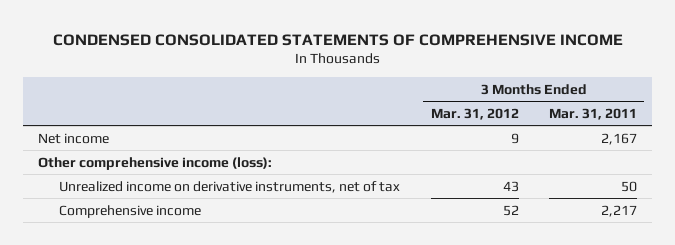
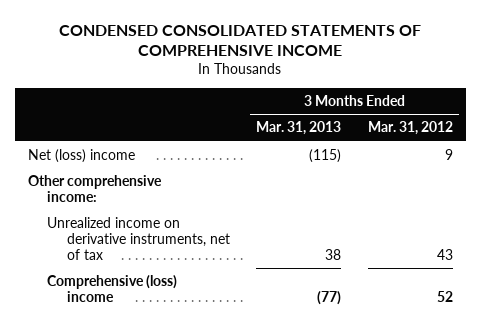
- | 3 Months Ended Mar. 31, 2012 | 3 Months Ended Mar. 31, 2011
+ | 3 Months Ended Mar. 31, 2013 | 3 Months Ended Mar. 31, 2012
- Net income | 9 | 2,167
- Other comprehensive income (loss):
+ Net (loss) income | (115) | 9
+ Other comprehensive income:
- Comprehensive income | 52 | 2,217
+ Comprehensive (loss) income | (77) | 52

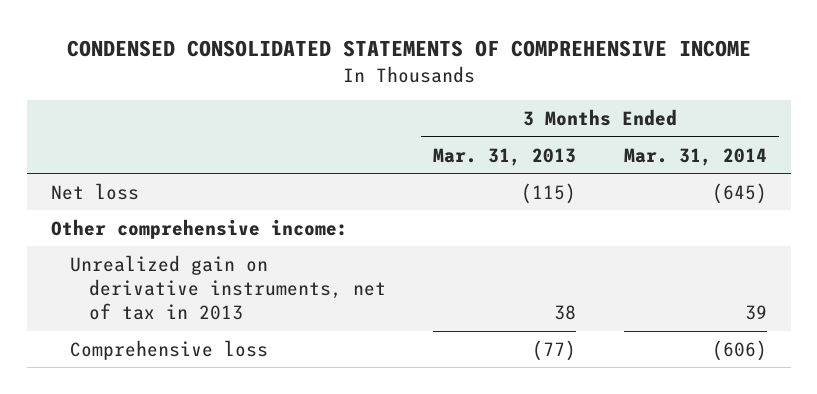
- | 3 Months Ended Mar. 31, 2013 | 3 Months Ended Mar. 31, 2012
+ | 3 Months Ended Mar. 31, 2013 | 3 Months Ended Mar. 31, 2014
- Net (loss) income | (115) | 9
+ Net loss | (115) | (645)
- Unrealized income on derivative instruments, net of tax | 38 | 43
- Comprehensive (loss) income | (77) | 52
+ Unrealized gain on derivative instruments, net of tax in 2013 | 38 | 39
+ Comprehensive loss | (77) | (606)

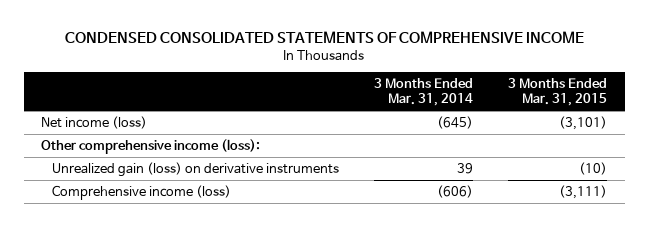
- | 3 Months Ended Mar. 31, 2013 | 3 Months Ended Mar. 31, 2014
+ | 3 Months Ended Mar. 31, 2014 | 3 Months Ended Mar. 31, 2015
- Net loss | (115) | (645)
- Other comprehensive income:
- Unrealized gain on derivative instruments, net of tax in 2013 | 38 | 39
- Comprehensive loss | (77) | (606)
+ Net income (loss) | (645) | (3,101)
+ Other comprehensive income (loss):
+ Unrealized gain (loss) on derivative instruments | 39 | (10)
+ Comprehensive income (loss) | (606) | (3,111)

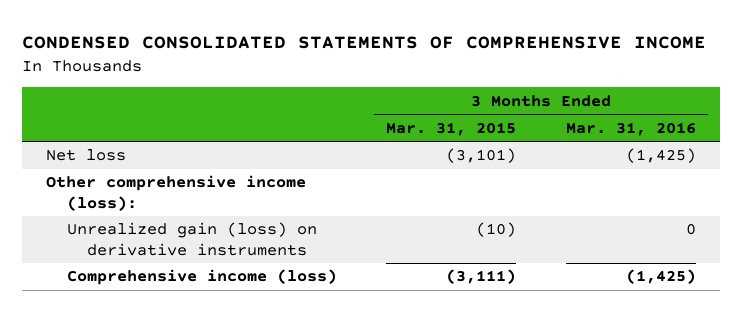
- | 3 Months Ended Mar. 31, 2014 | 3 Months Ended Mar. 31, 2015
+ | 3 Months Ended Mar. 31, 2015 | 3 Months Ended Mar. 31, 2016
- Net income (loss) | (645) | (3,101)
+ Net loss | (3,101) | (1,425)

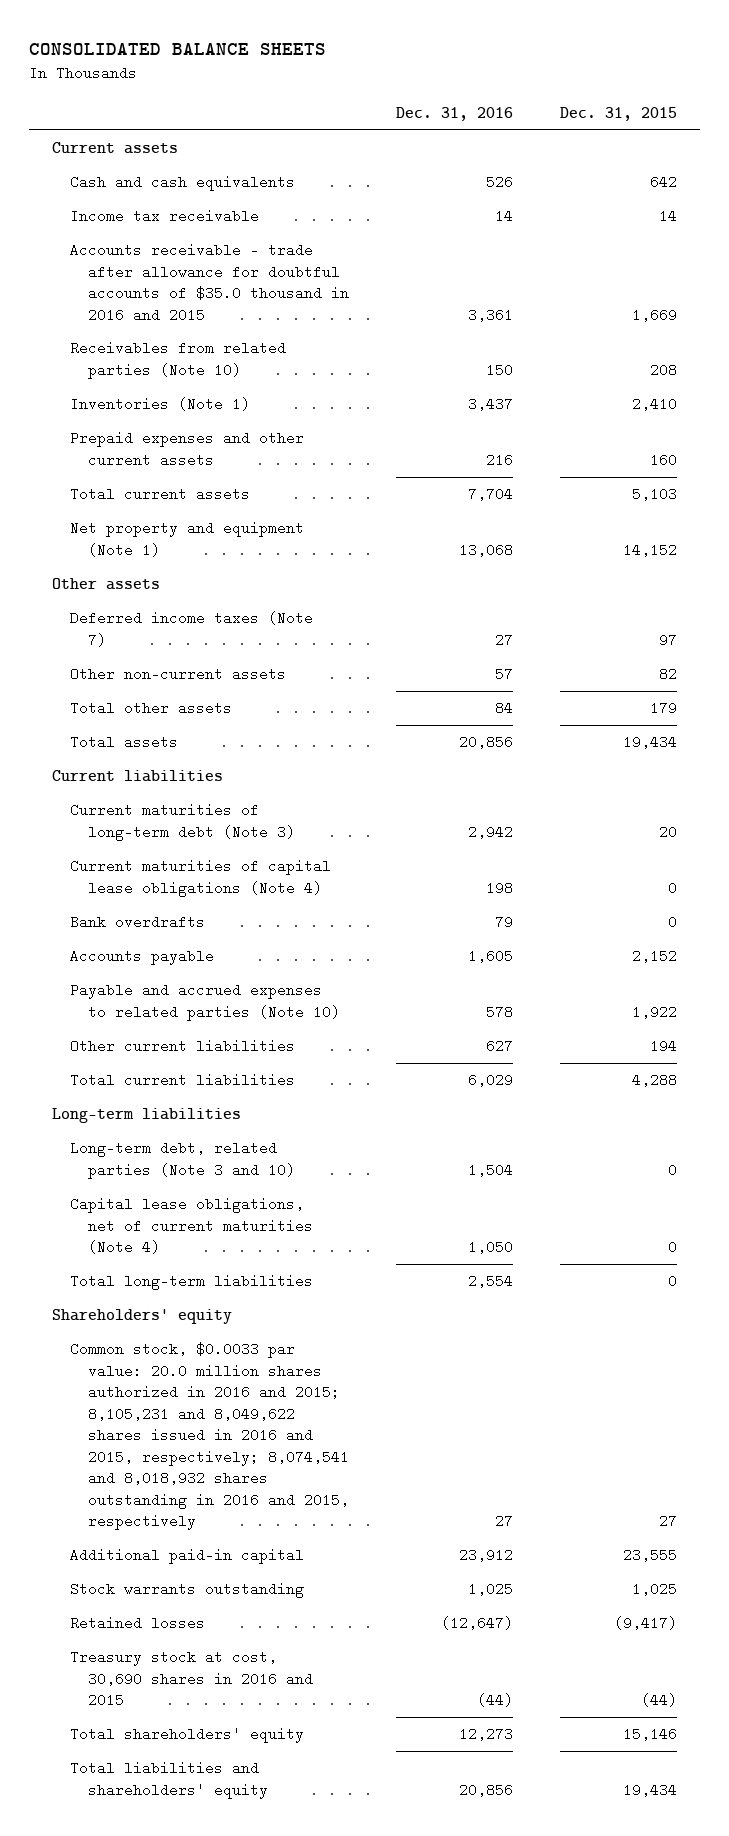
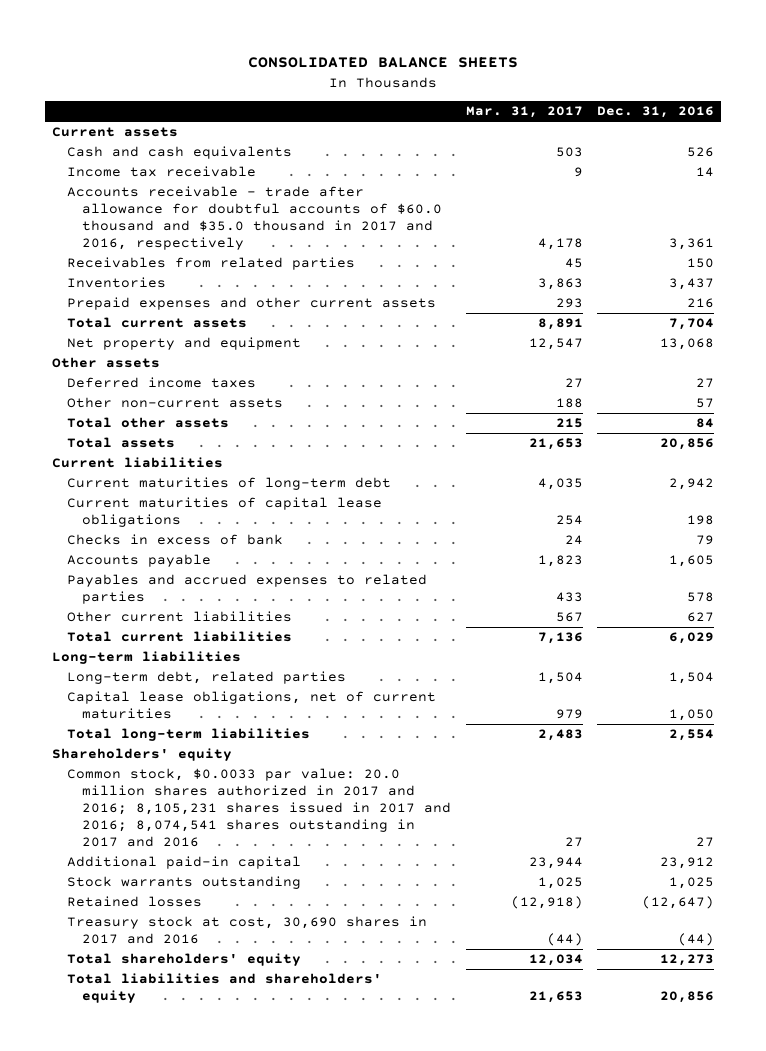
- | Dec. 31, 2016 | Dec. 31, 2015
+ | Mar. 31, 2017 | Dec. 31, 2016
- Accounts receivable - trade after allowance for doubtful accounts of $35.0 thousand in 2016 and 2015 | 3,361 | 1,669
- Receivables from related parties (Note 10) | 150 | 208
- Inventories (Note 1) | 3,437 | 2,410
+ Accounts receivable - trade after allowance for doubtful accounts of $60.0 thousand and $35.0 thousand in 2017 and 2016, respectively | 4,178 | 3,361
+ Receivables from related parties | 45 | 150
+ Inventories | 3,863 | 3,437
- Net property and equipment (Note 1) | 13,068 | 14,152
+ Net property and equipment | 12,547 | 13,068
- Deferred income taxes (Note 7) | 27 | 97
+ Deferred income taxes | 27 | 27
- Current maturities of long-term debt (Note 3) | 2,942 | 20
- Current maturities of capital lease obligations (Note 4) | 198 | 0
- Bank overdrafts | 79 | 0
+ Current maturities of long-term debt | 4,035 | 2,942
+ Current maturities of capital lease obligations | 254 | 198
+ Checks in excess of bank | 24 | 79
- Payable and accrued expenses to related parties (Note 10) | 578 | 1,922
+ Payables and accrued expenses to related parties | 433 | 578
- Long-term debt, related parties (Note 3 and 10) | 1,504 | 0
- Capital lease obligations, net of current maturities (Note 4) | 1,050 | 0
+ Long-term debt, related parties | 1,504 | 1,504
+ Capital lease obligations, net of current maturities | 979 | 1,050
- Common stock, $0.0033 par value: 20.0 million shares authorized in 2016 and 2015; 8,105,231 and 8,049,622 shares issued in 2016 and 2015, respectively; 8,074,541 and 8,018,932 shares outstanding in 2016 and 2015, respectively | 27 | 27
+ Common stock, $0.0033 par value: 20.0 million shares authorized in 2017 and 2016; 8,105,231 shares issued in 2017 and 2016; 8,074,541 shares outstanding in 2017 and 2016 | 27 | 27
- Treasury stock at cost, 30,690 shares in 2016 and 2015 | (44) | (44)
+ Treasury stock at cost, 30,690 shares in 2017 and 2016 | (44) | (44)

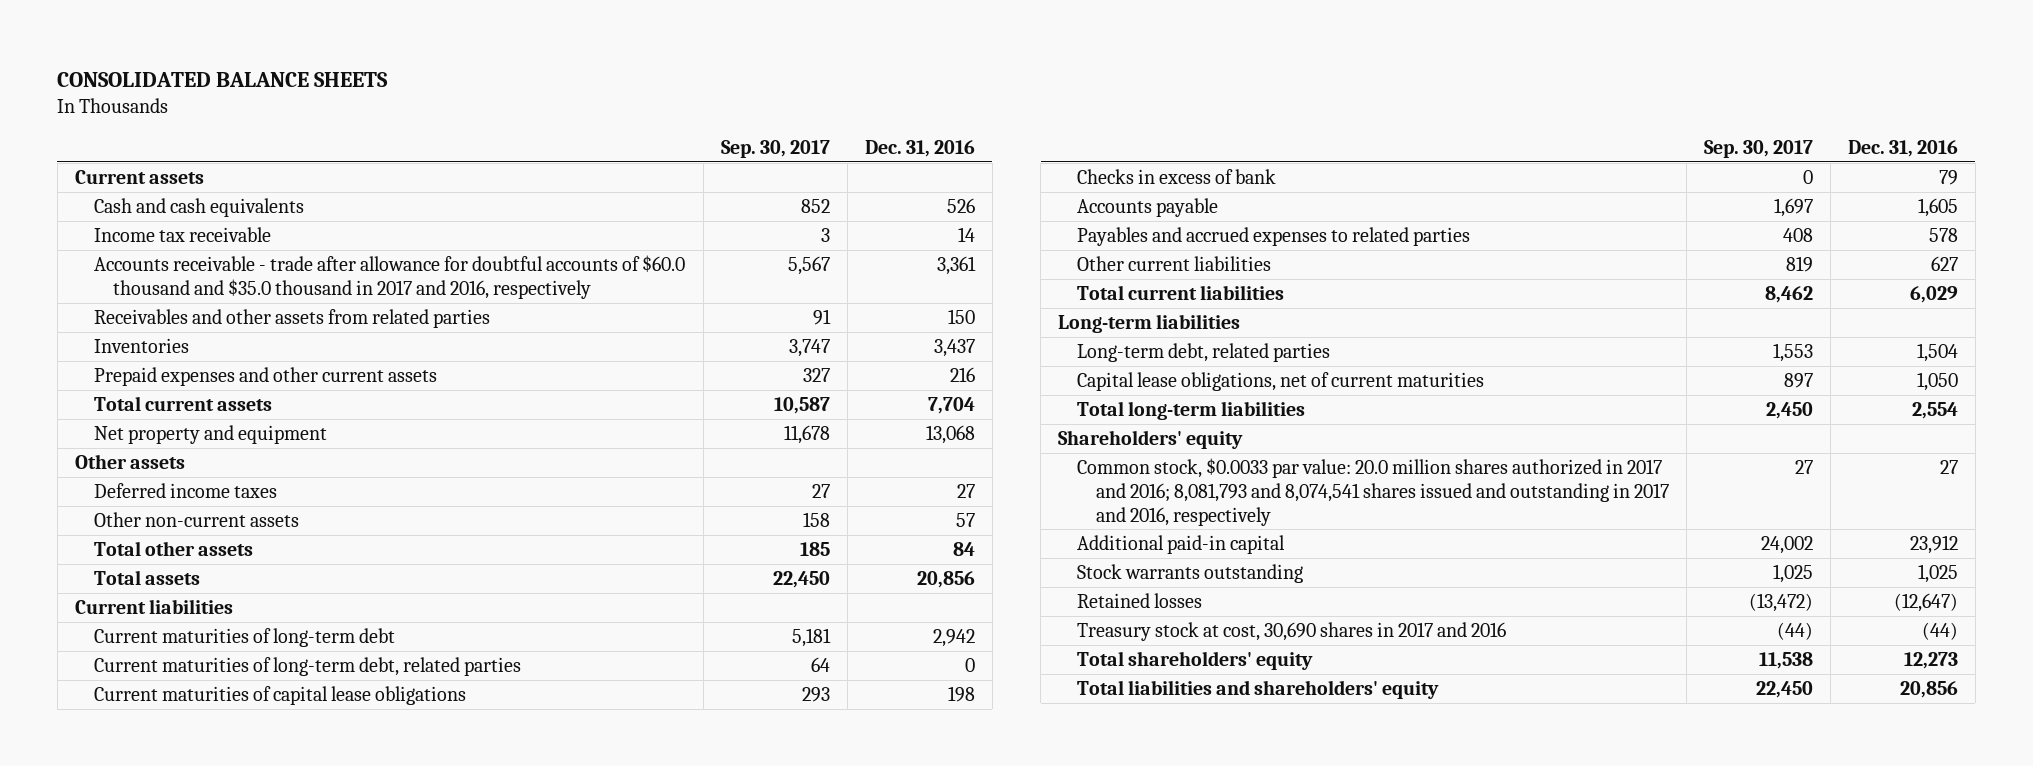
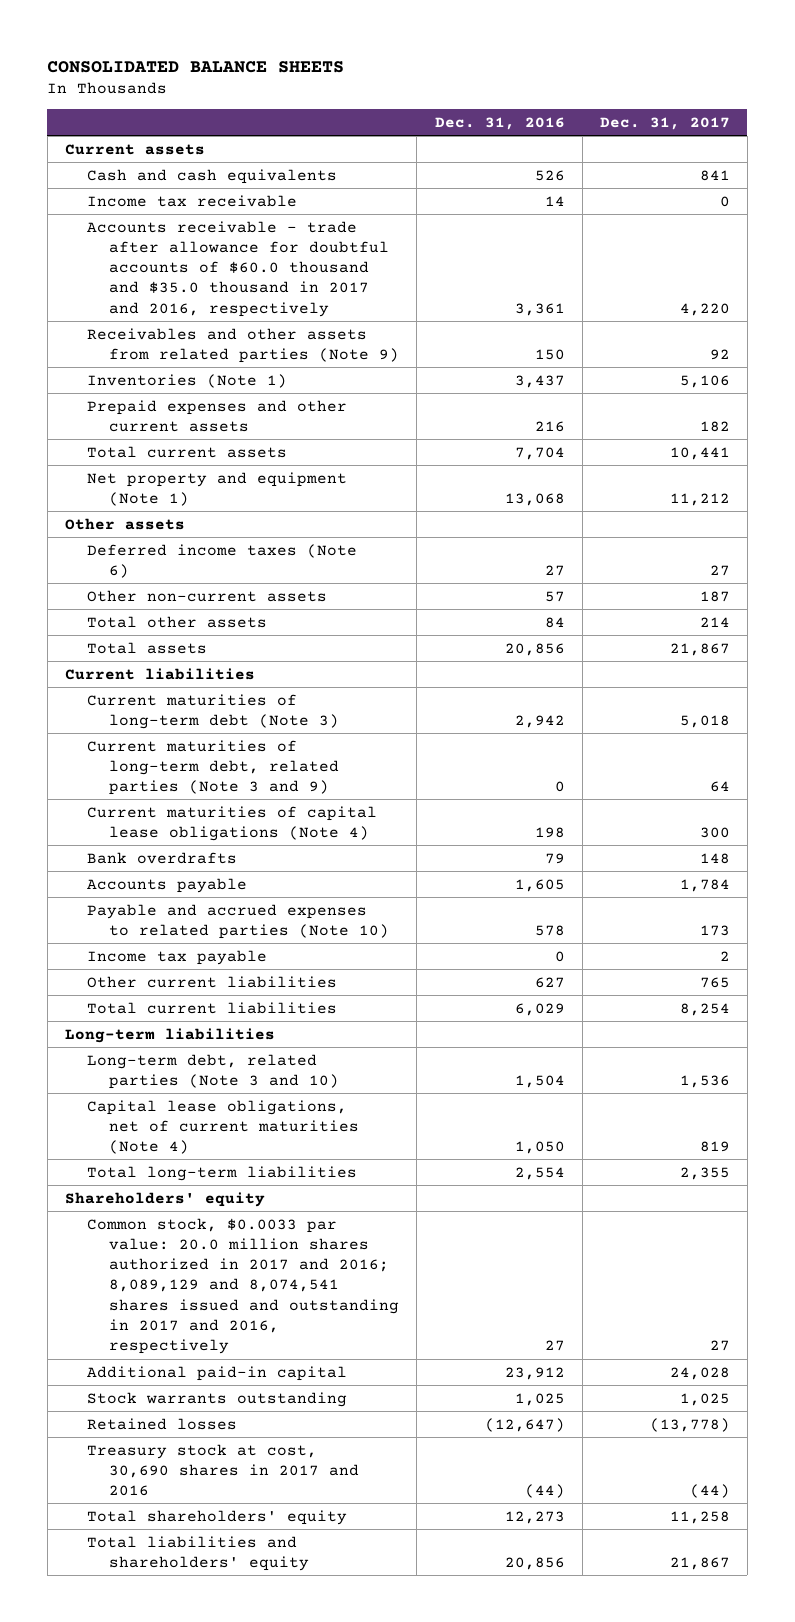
- | Sep. 30, 2017 | Dec. 31, 2016
+ | Dec. 31, 2016 | Dec. 31, 2017
- Receivables and other assets from related parties | 91 | 150
- Inventories | 3,747 | 3,437
+ Receivables and other assets from related parties (Note 9) | 150 | 92
+ Inventories (Note 1) | 3,437 | 5,106
- Net property and equipment | 11,678 | 13,068
+ Net property and equipment (Note 1) | 13,068 | 11,212
- Deferred income taxes | 27 | 27
+ Deferred income taxes (Note 6) | 27 | 27
- Current maturities of long-term debt | 5,181 | 2,942
- Current maturities of long-term debt, related parties | 64 | 0
- Current maturities of capital lease obligations | 293 | 198
- Checks in excess of bank | 0 | 79
+ Current maturities of long-term debt (Note 3) | 2,942 | 5,018
+ Current maturities of long-term debt, related parties (Note 3 and 9) | 0 | 64
+ Current maturities of capital lease obligations (Note 4) | 198 | 300
+ Bank overdrafts | 79 | 148
- Payables and accrued expenses to related parties | 408 | 578
+ Payable and accrued expenses to related parties (Note 10) | 578 | 173
+ Income tax payable | 0 | 2
- Long-term debt, related parties | 1,553 | 1,504
- Capital lease obligations, net of current maturities | 897 | 1,050
+ Long-term debt, related parties (Note 3 and 10) | 1,504 | 1,536
+ Capital lease obligations, net of current maturities (Note 4) | 1,050 | 819
- Common stock, $0.0033 par value: 20.0 million shares authorized in 2017 and 2016; 8,081,793 and 8,074,541 shares issued and outstanding in 2017 and 2016, respectively | 27 | 27
+ Common stock, $0.0033 par value: 20.0 million shares authorized in 2017 and 2016; 8,089,129 and 8,074,541 shares issued and outstanding in 2017 and 2016, respectively | 27 | 27

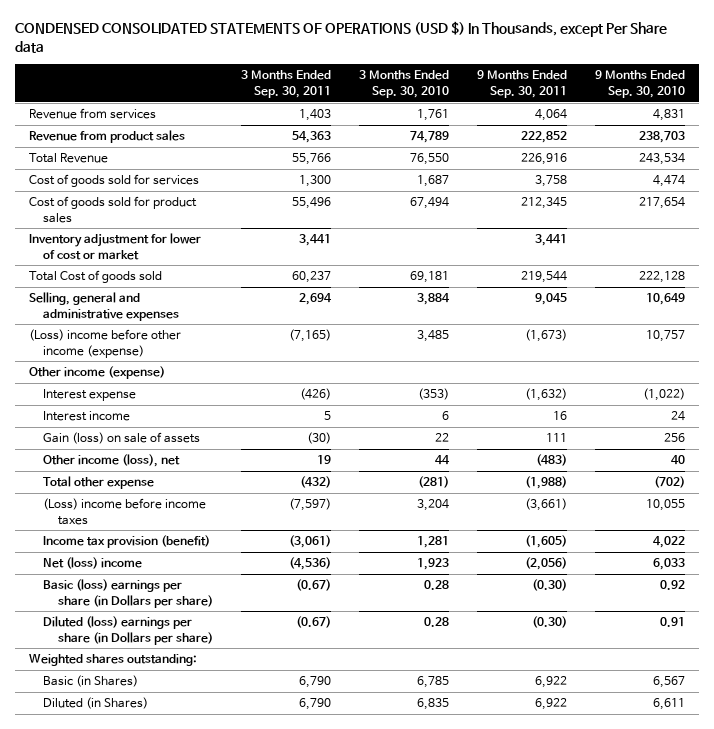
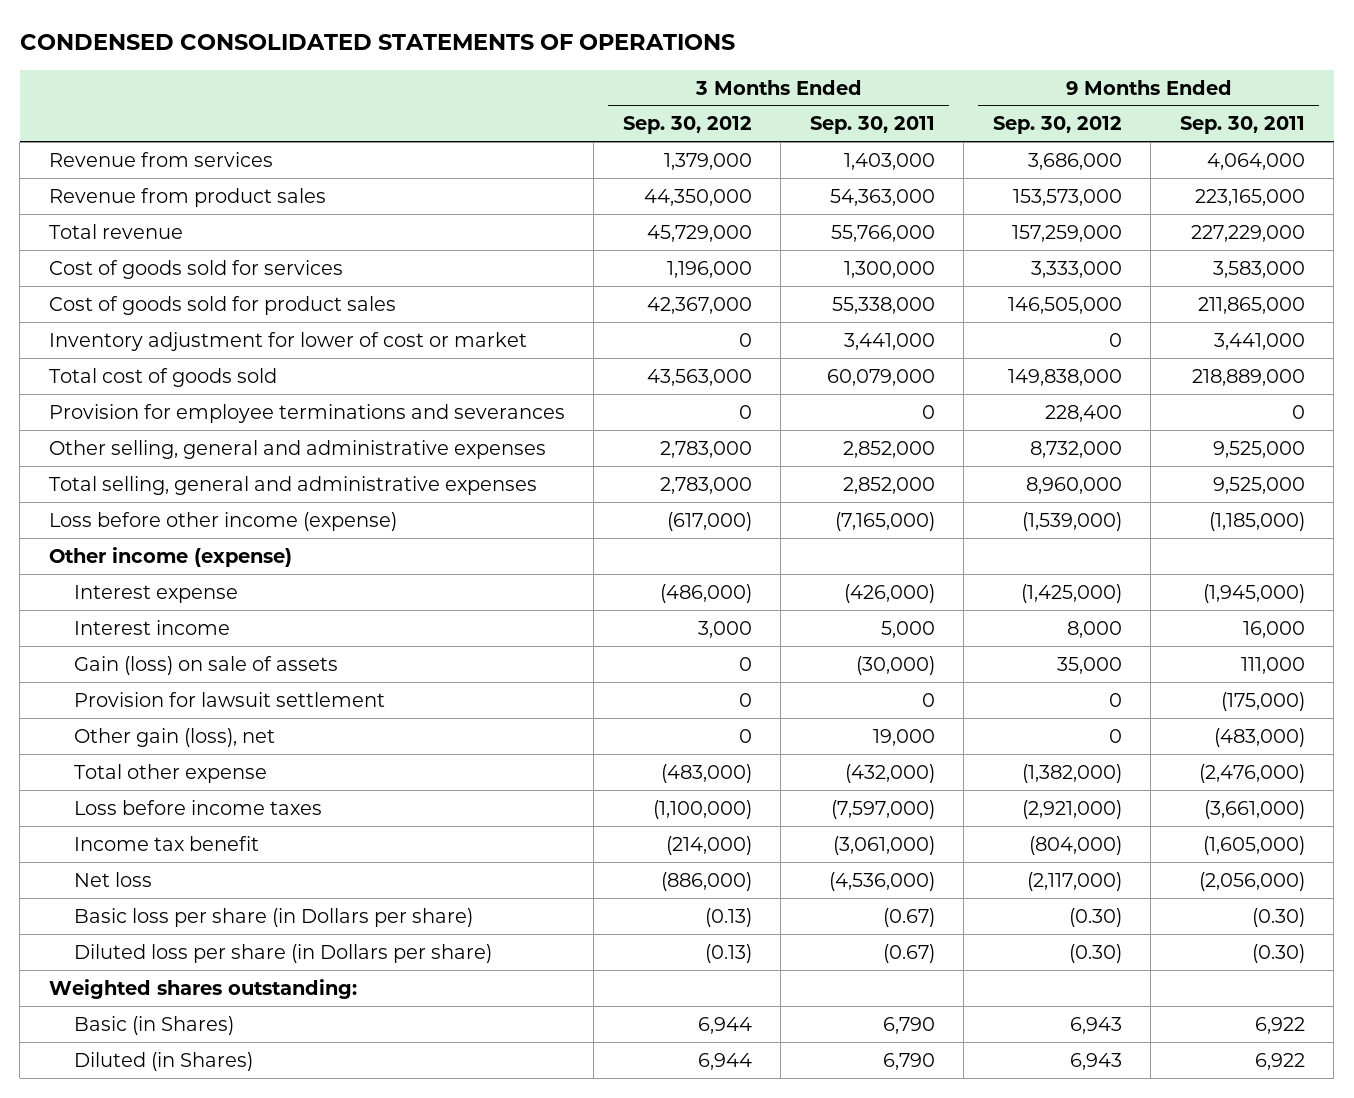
- CONDENSED CONSOLIDATED STATEMENTS OF OPERATIONS (USD $) In Thousands, except Per Share data
+ CONDENSED CONSOLIDATED STATEMENTS OF OPERATIONS
- | 3 Months Ended Sep. 30, 2011 | 3 Months Ended Sep. 30, 2010 | 9 Months Ended Sep. 30, 2011 | 9 Months Ended Sep. 30, 2010
+ | 3 Months Ended Sep. 30, 2012 | 3 Months Ended Sep. 30, 2011 | 9 Months Ended Sep. 30, 2012 | 9 Months Ended Sep. 30, 2011
- Revenue from services | 1,403 | 1,761 | 4,064 | 4,831
- Revenue from product sales | 54,363 | 74,789 | 222,852 | 238,703
- Total Revenue | 55,766 | 76,550 | 226,916 | 243,534
- Cost of goods sold for services | 1,300 | 1,687 | 3,758 | 4,474
- Cost of goods sold for product sales | 55,496 | 67,494 | 212,345 | 217,654
- Inventory adjustment for lower of cost or market | 3,441 | | 3,441 |
- Total Cost of goods sold | 60,237 | 69,181 | 219,544 | 222,128
- Selling, general and administrative expenses | 2,694 | 3,884 | 9,045 | 10,649
- (Loss) income before other income (expense) | (7,165) | 3,485 | (1,673) | 10,757
+ Revenue from services | 1,379,000 | 1,403,000 | 3,686,000 | 4,064,000
+ Revenue from product sales | 44,350,000 | 54,363,000 | 153,573,000 | 223,165,000
+ Total revenue | 45,729,000 | 55,766,000 | 157,259,000 | 227,229,000
+ Cost of goods sold for services | 1,196,000 | 1,300,000 | 3,333,000 | 3,583,000
+ Cost of goods sold for product sales | 42,367,000 | 55,338,000 | 146,505,000 | 211,865,000
+ Inventory adjustment for lower of cost or market | 0 | 3,441,000 | 0 | 3,441,000
+ Total cost of goods sold | 43,563,000 | 60,079,000 | 149,838,000 | 218,889,000
+ Provision for employee terminations and severances | 0 | 0 | 228,400 | 0
+ Other selling, general and administrative expenses | 2,783,000 | 2,852,000 | 8,732,000 | 9,525,000
+ Total selling, general and administrative expenses | 2,783,000 | 2,852,000 | 8,960,000 | 9,525,000
+ Loss before other income (expense) | (617,000) | (7,165,000) | (1,539,000) | (1,185,000)
- Interest expense | (426) | (353) | (1,632) | (1,022)
- Interest income | 5 | 6 | 16 | 24
- Gain (loss) on sale of assets | (30) | 22 | 111 | 256
- Other income (loss), net | 19 | 44 | (483) | 40
- Total other expense | (432) | (281) | (1,988) | (702)
- (Loss) income before income taxes | (7,597) | 3,204 | (3,661) | 10,055
- Income tax provision (benefit) | (3,061) | 1,281 | (1,605) | 4,022
- Net (loss) income | (4,536) | 1,923 | (2,056) | 6,033
- Basic (loss) earnings per share (in Dollars per share) | (0.67) | 0.28 | (0.30) | 0.92
- Diluted (loss) earnings per share (in Dollars per share) | (0.67) | 0.28 | (0.30) | 0.91
+ Interest expense | (486,000) | (426,000) | (1,425,000) | (1,945,000)
+ Interest income | 3,000 | 5,000 | 8,000 | 16,000
+ Gain (loss) on sale of assets | 0 | (30,000) | 35,000 | 111,000
+ Provision for lawsuit settlement | 0 | 0 | 0 | (175,000)
+ Other gain (loss), net | 0 | 19,000 | 0 | (483,000)
+ Total other expense | (483,000) | (432,000) | (1,382,000) | (2,476,000)
+ Loss before income taxes | (1,100,000) | (7,597,000) | (2,921,000) | (3,661,000)
+ Income tax benefit | (214,000) | (3,061,000) | (804,000) | (1,605,000)
+ Net loss | (886,000) | (4,536,000) | (2,117,000) | (2,056,000)
+ Basic loss per share (in Dollars per share) | (0.13) | (0.67) | (0.30) | (0.30)
+ Diluted loss per share (in Dollars per share) | (0.13) | (0.67) | (0.30) | (0.30)

